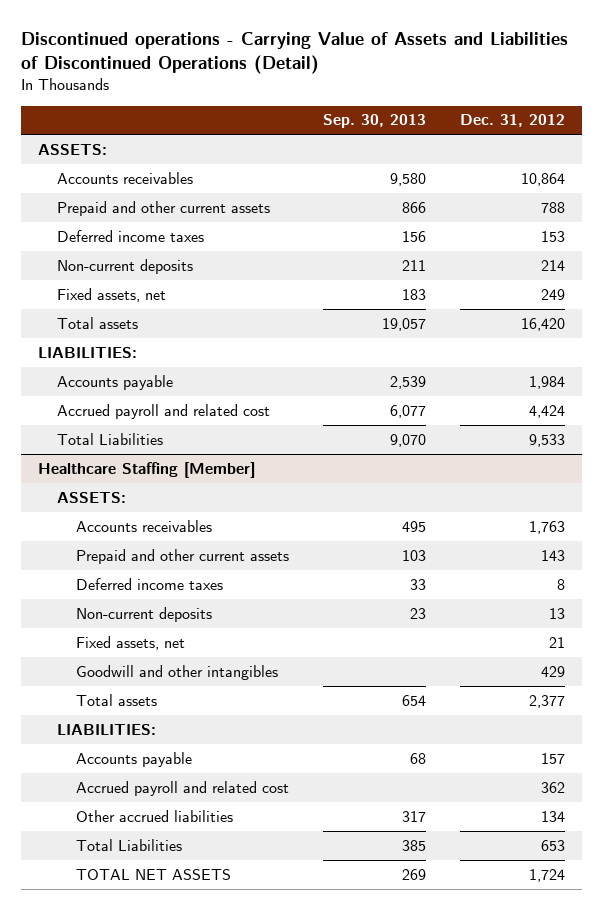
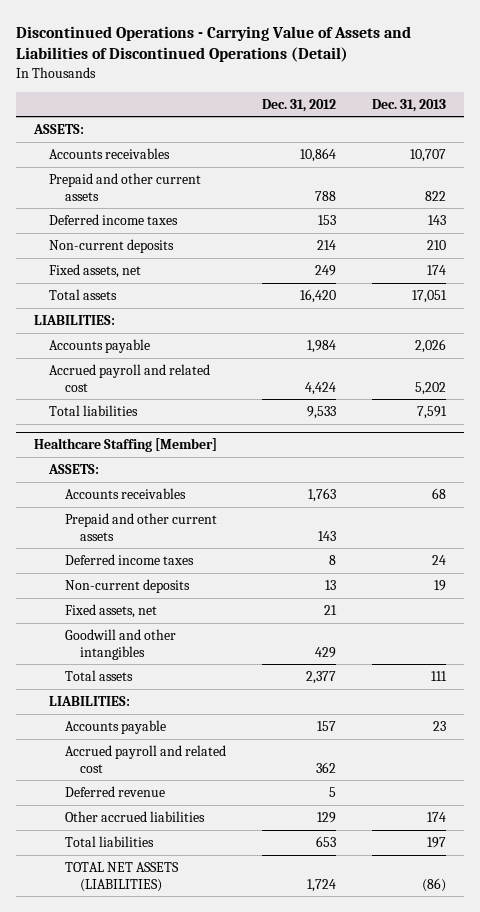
- Discontinued operations - Carrying Value of Assets and Liabilities of Discontinued Operations (Detail)
+ Discontinued Operations - Carrying Value of Assets and Liabilities of Discontinued Operations (Detail)
- | Sep. 30, 2013 | Dec. 31, 2012
+ | Dec. 31, 2012 | Dec. 31, 2013
- Total Liabilities | 9,070 | 9,533
+ Total liabilities | 9,533 | 7,591
@ Healthcare Staffing [Member]
- Other accrued liabilities | 317 | 134
- Total Liabilities | 385 | 653
- TOTAL NET ASSETS | 269 | 1,724
+ Deferred revenue | 5 |
+ Other accrued liabilities | 129 | 174
+ Total liabilities | 653 | 197
+ TOTAL NET ASSETS (LIABILITIES) | 1,724 | (86)

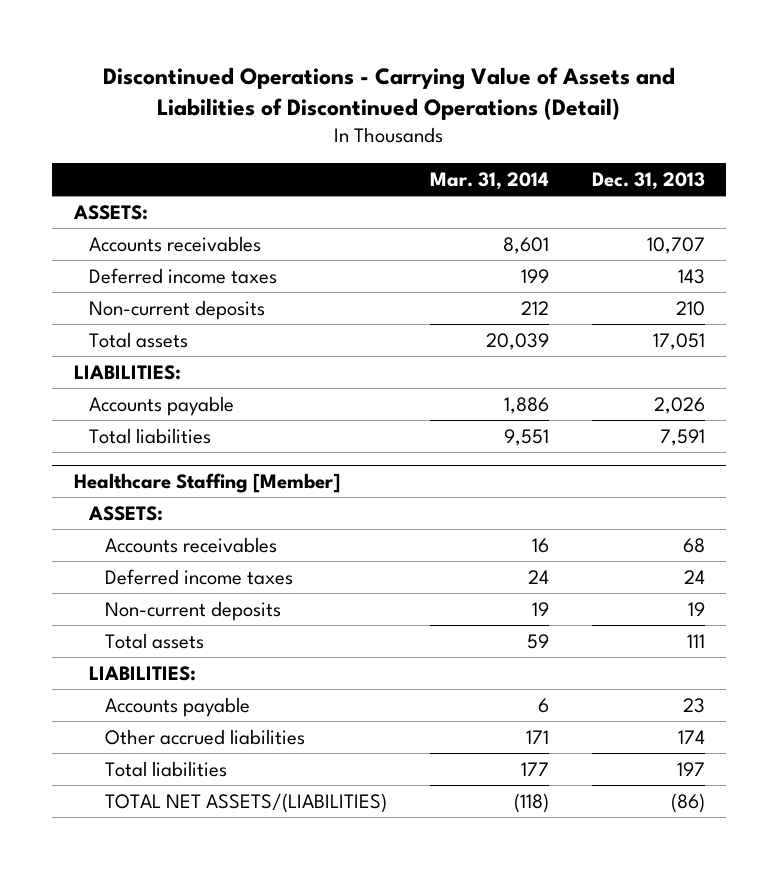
- | Dec. 31, 2012 | Dec. 31, 2013
+ | Mar. 31, 2014 | Dec. 31, 2013
- Prepaid and other current assets | 788 | 822
- Fixed assets, net | 249 | 174
- Accrued payroll and related cost | 4,424 | 5,202
@ Healthcare Staffing [Member]
- Prepaid and other current assets | 143 |
- Fixed assets, net | 21 |
- Goodwill and other intangibles | 429 |
- Accrued payroll and related cost | 362 |
- Deferred revenue | 5 |
- TOTAL NET ASSETS (LIABILITIES) | 1,724 | (86)
+ TOTAL NET ASSETS/(LIABILITIES) | (118) | (86)

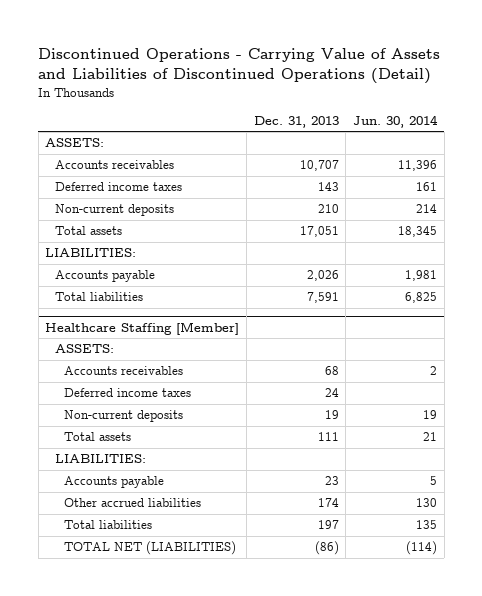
- | Mar. 31, 2014 | Dec. 31, 2013
+ | Dec. 31, 2013 | Jun. 30, 2014
@ Healthcare Staffing [Member]
- TOTAL NET ASSETS/(LIABILITIES) | (118) | (86)
+ TOTAL NET (LIABILITIES) | (86) | (114)

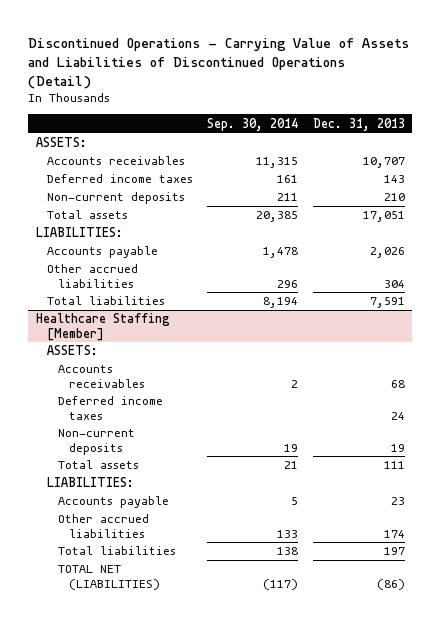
- | Dec. 31, 2013 | Jun. 30, 2014
+ | Sep. 30, 2014 | Dec. 31, 2013
+ Other accrued liabilities | 296 | 304

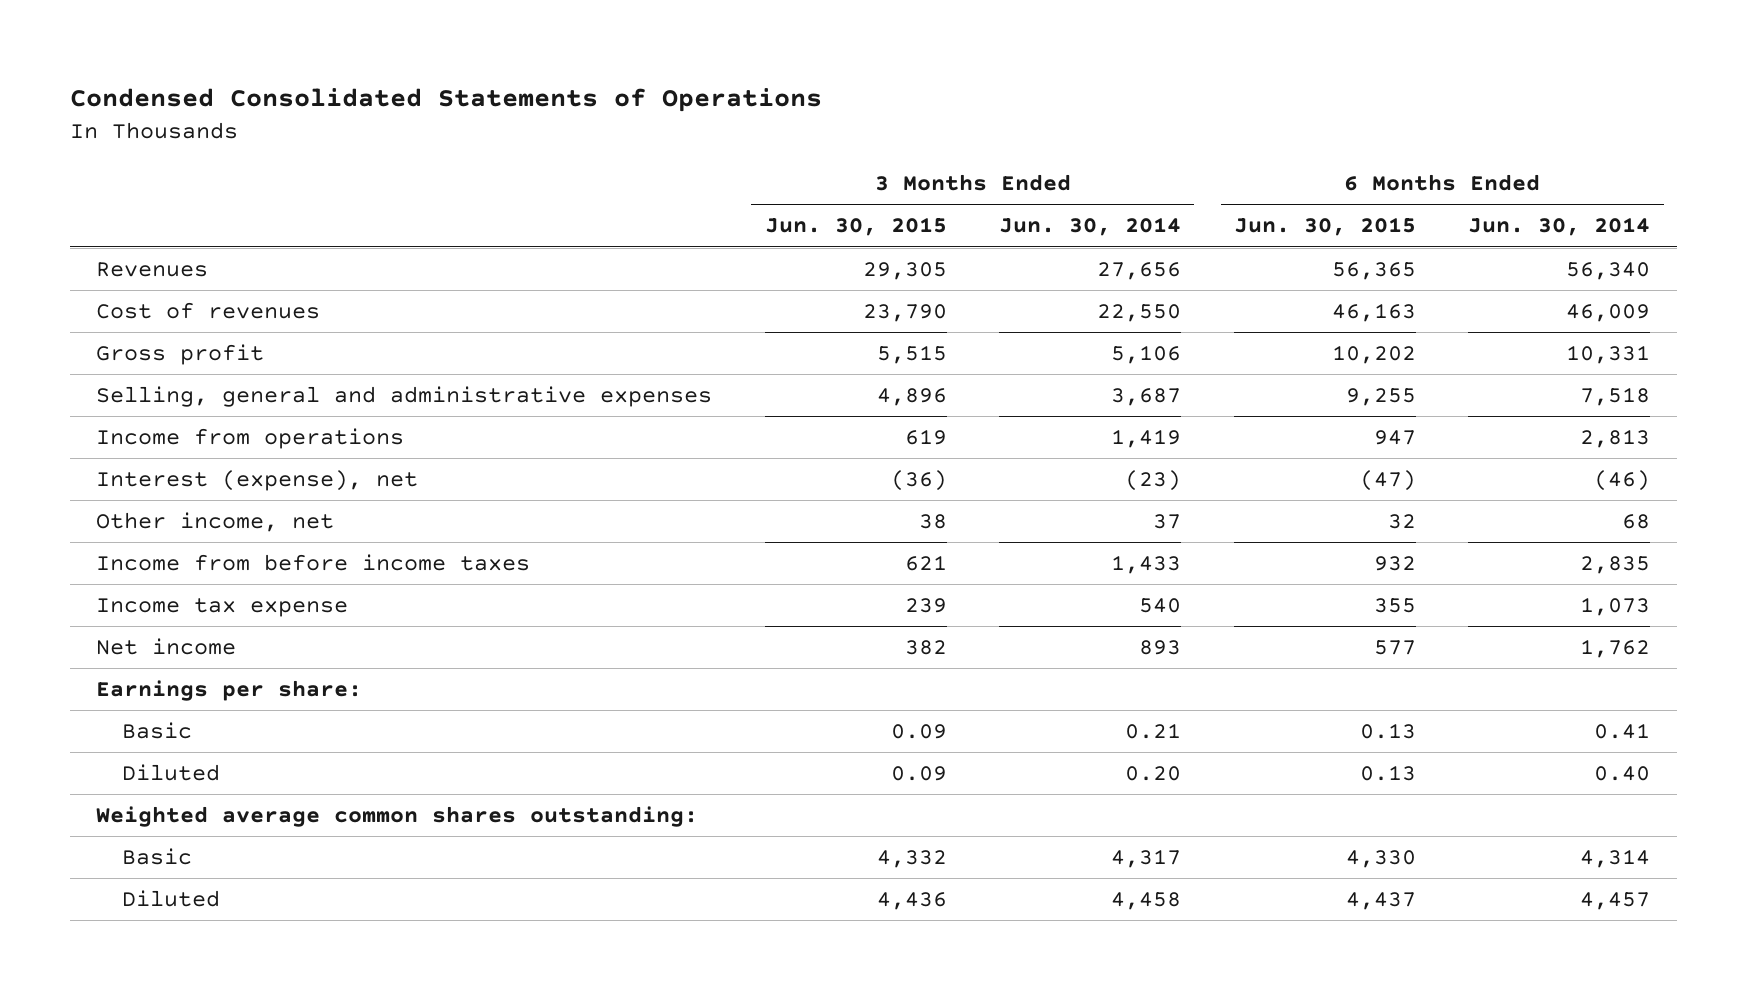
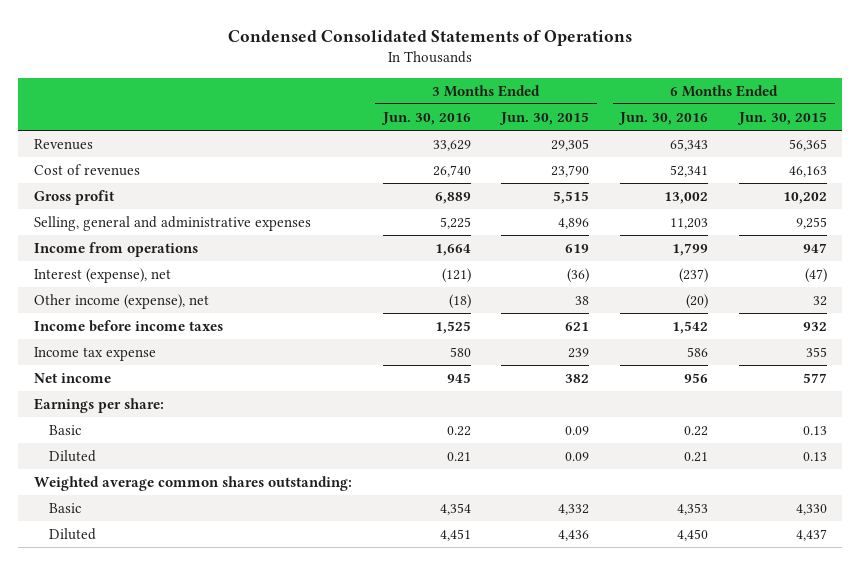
- | 3 Months Ended Jun. 30, 2015 | 3 Months Ended Jun. 30, 2014 | 6 Months Ended Jun. 30, 2015 | 6 Months Ended Jun. 30, 2014
+ | 3 Months Ended Jun. 30, 2016 | 3 Months Ended Jun. 30, 2015 | 6 Months Ended Jun. 30, 2016 | 6 Months Ended Jun. 30, 2015
- Other income, net | 38 | 37 | 32 | 68
- Income from before income taxes | 621 | 1,433 | 932 | 2,835
+ Other income (expense), net | (18) | 38 | (20) | 32
+ Income before income taxes | 1,525 | 621 | 1,542 | 932

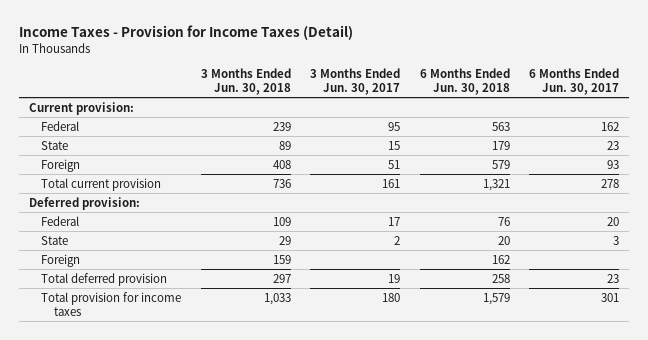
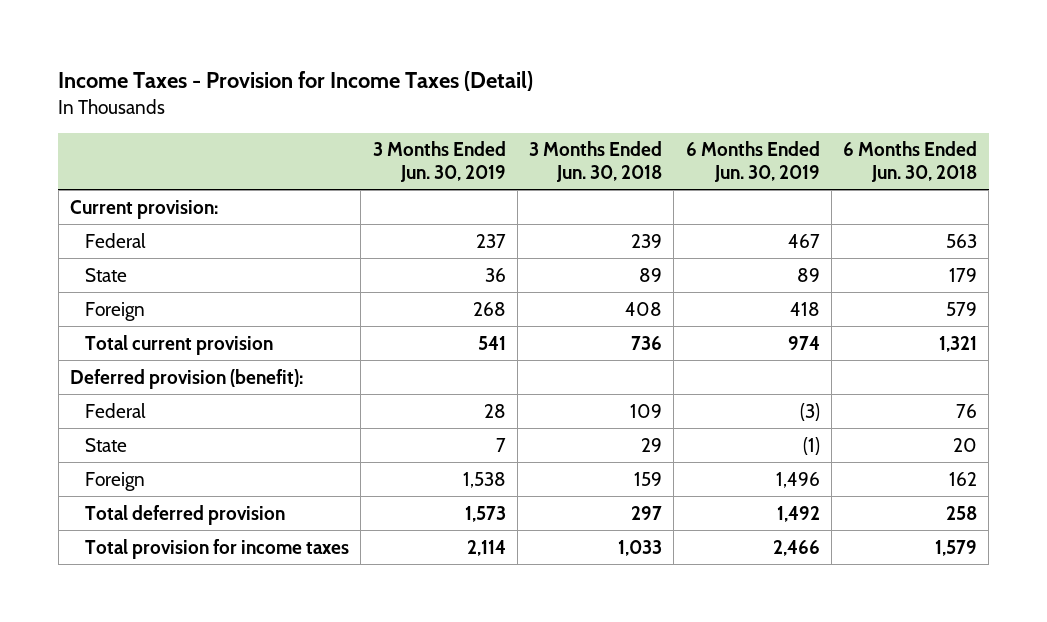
- | 3 Months Ended Jun. 30, 2018 | 3 Months Ended Jun. 30, 2017 | 6 Months Ended Jun. 30, 2018 | 6 Months Ended Jun. 30, 2017
+ | 3 Months Ended Jun. 30, 2019 | 3 Months Ended Jun. 30, 2018 | 6 Months Ended Jun. 30, 2019 | 6 Months Ended Jun. 30, 2018
- Deferred provision:
+ Deferred provision (benefit):

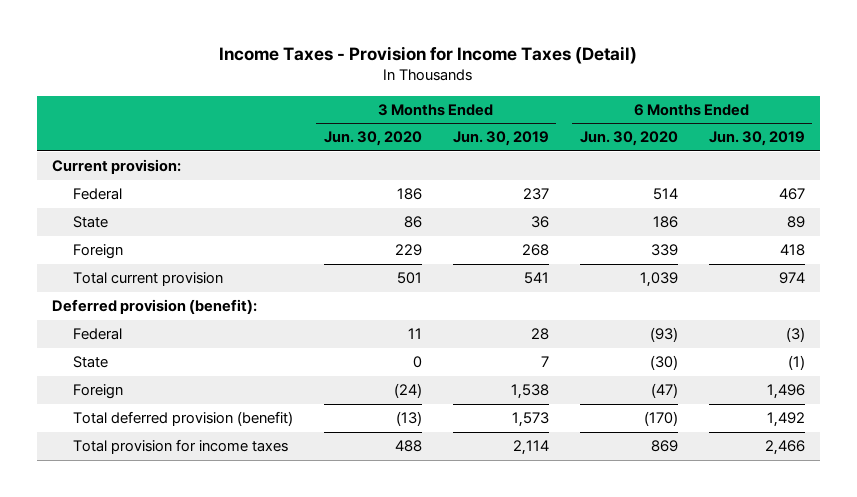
- | 3 Months Ended Jun. 30, 2019 | 3 Months Ended Jun. 30, 2018 | 6 Months Ended Jun. 30, 2019 | 6 Months Ended Jun. 30, 2018
+ | 3 Months Ended Jun. 30, 2020 | 3 Months Ended Jun. 30, 2019 | 6 Months Ended Jun. 30, 2020 | 6 Months Ended Jun. 30, 2019
- Total deferred provision | 1,573 | 297 | 1,492 | 258
+ Total deferred provision (benefit) | (13) | 1,573 | (170) | 1,492

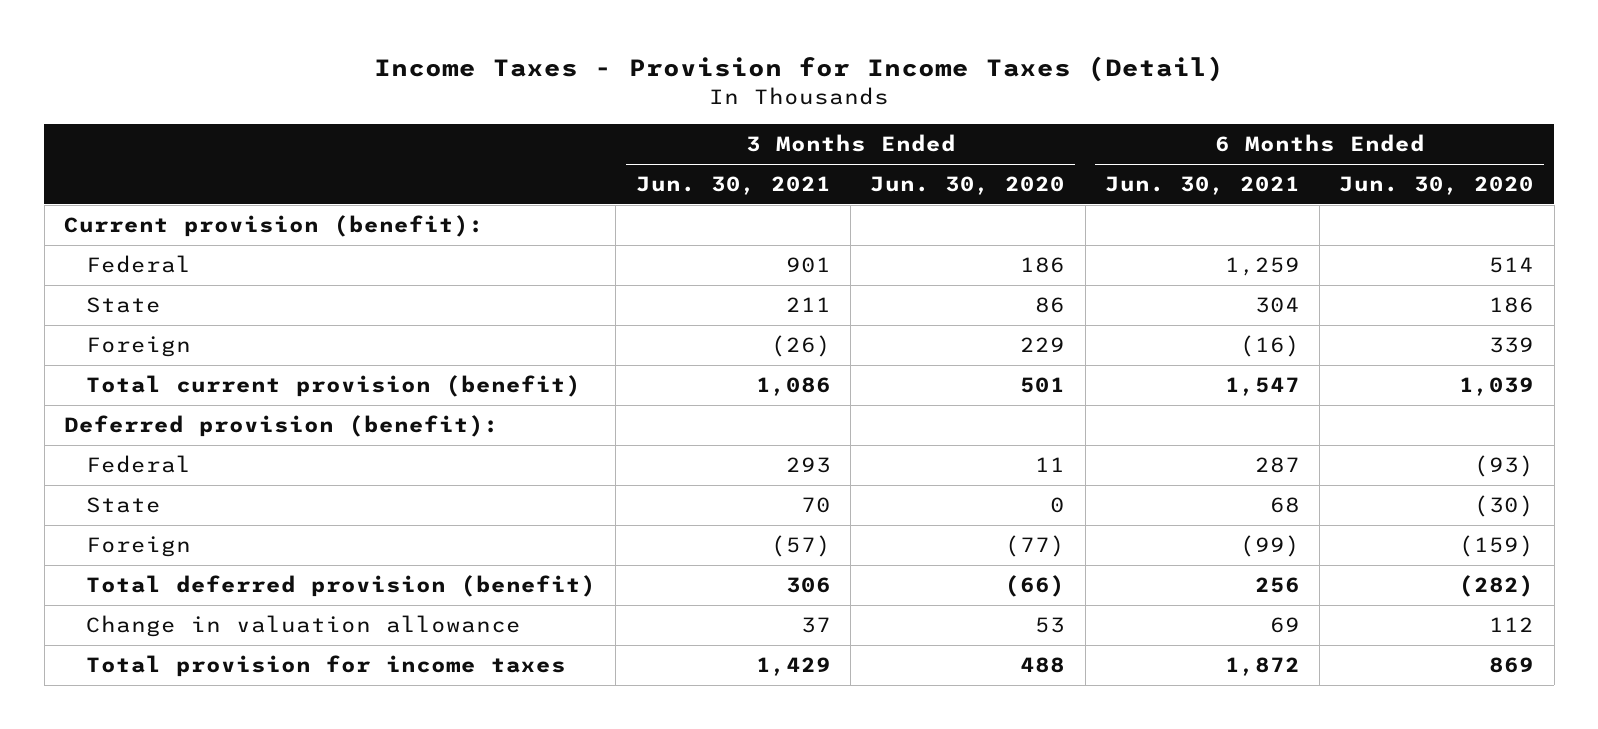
- | 3 Months Ended Jun. 30, 2020 | 3 Months Ended Jun. 30, 2019 | 6 Months Ended Jun. 30, 2020 | 6 Months Ended Jun. 30, 2019
+ | 3 Months Ended Jun. 30, 2021 | 3 Months Ended Jun. 30, 2020 | 6 Months Ended Jun. 30, 2021 | 6 Months Ended Jun. 30, 2020
- Current provision:
+ Current provision (benefit):
- Total current provision | 501 | 541 | 1,039 | 974
+ Total current provision (benefit) | 1,086 | 501 | 1,547 | 1,039
- Foreign | (24) | 1,538 | (47) | 1,496
- Total deferred provision (benefit) | (13) | 1,573 | (170) | 1,492
+ Foreign | (57) | (77) | (99) | (159)
+ Total deferred provision (benefit) | 306 | (66) | 256 | (282)
+ Change in valuation allowance | 37 | 53 | 69 | 112

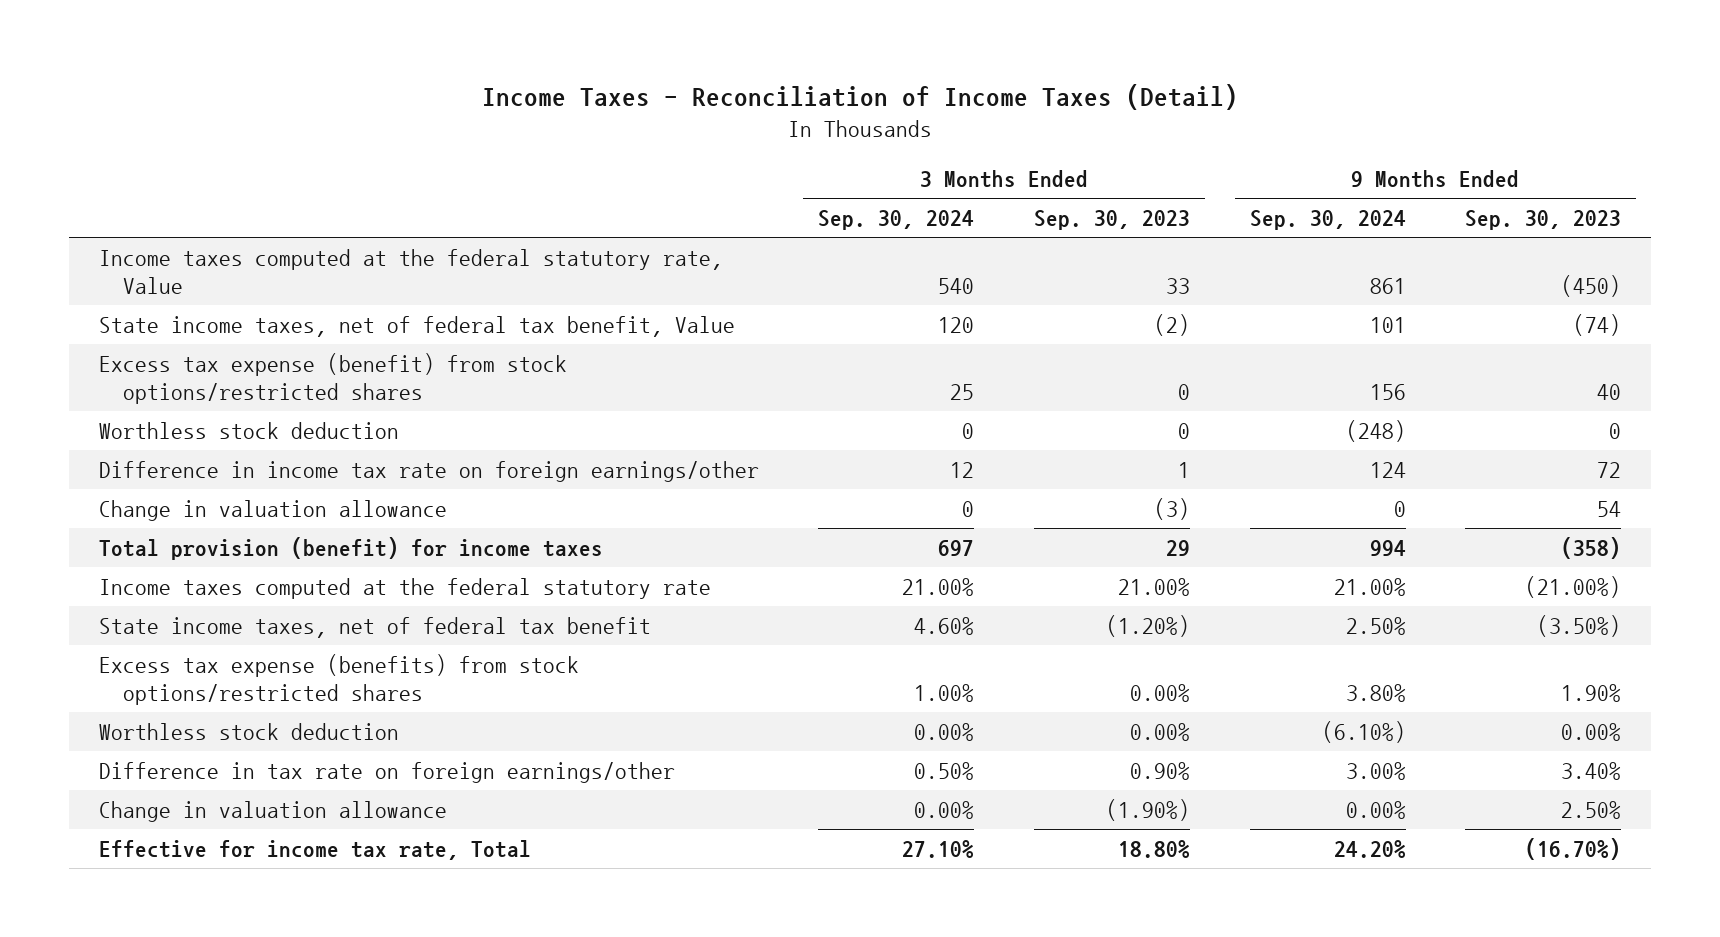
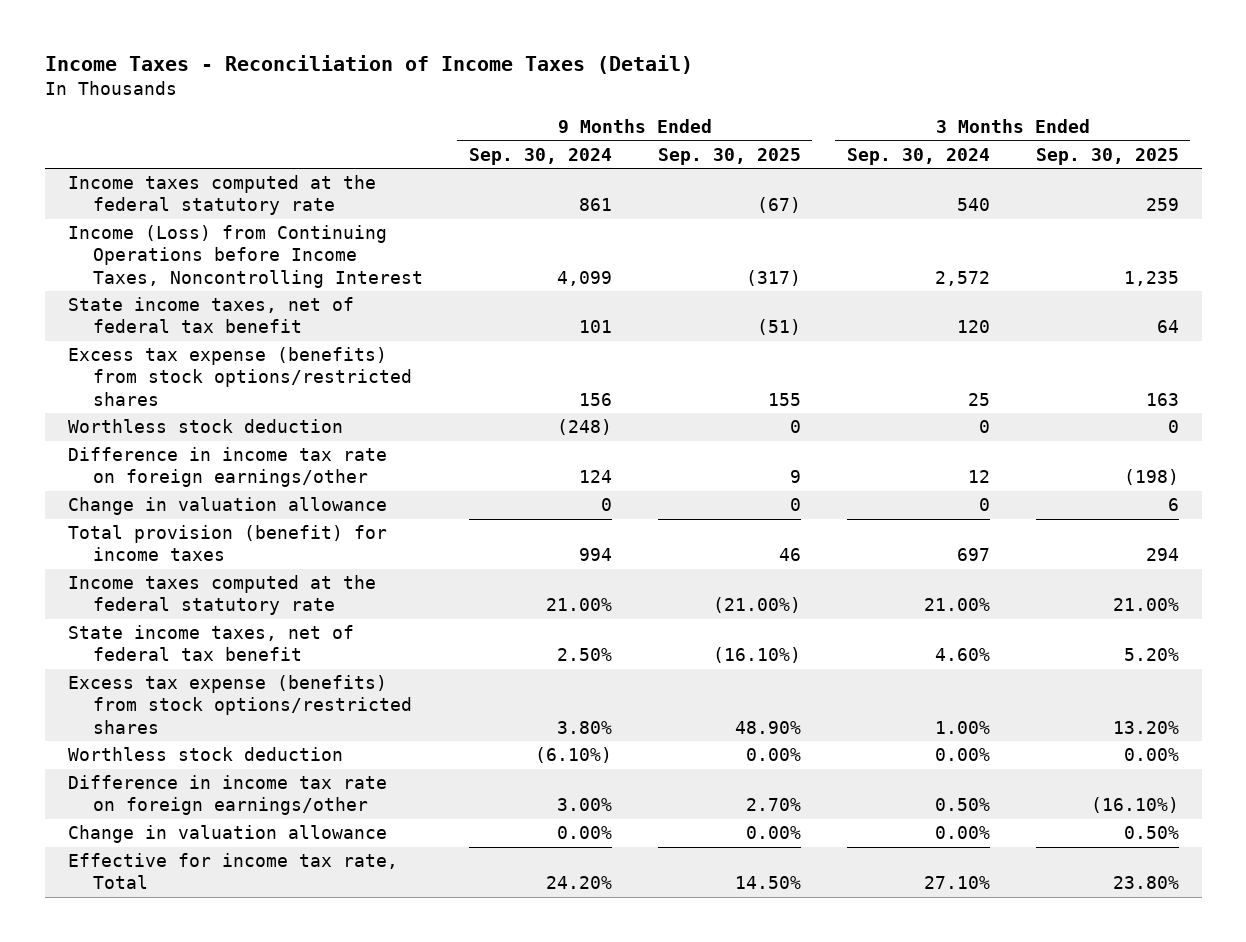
- | 3 Months Ended Sep. 30, 2024 | 3 Months Ended Sep. 30, 2023 | 9 Months Ended Sep. 30, 2024 | 9 Months Ended Sep. 30, 2023
+ | 9 Months Ended Sep. 30, 2024 | 9 Months Ended Sep. 30, 2025 | 3 Months Ended Sep. 30, 2024 | 3 Months Ended Sep. 30, 2025
- Income taxes computed at the federal statutory rate, Value | 540 | 33 | 861 | (450)
- State income taxes, net of federal tax benefit, Value | 120 | (2) | 101 | (74)
- Excess tax expense (benefit) from stock options/restricted shares | 25 | 0 | 156 | 40
+ Income taxes computed at the federal statutory rate | 861 | (67) | 540 | 259
+ Income (Loss) from Continuing Operations before Income Taxes, Noncontrolling Interest | 4,099 | (317) | 2,572 | 1,235
+ State income taxes, net of federal tax benefit | 101 | (51) | 120 | 64
+ Excess tax expense (benefits) from stock options/restricted shares | 156 | 155 | 25 | 163
- Difference in tax rate on foreign earnings/other | 0.50% | 0.90% | 3.00% | 3.40%
+ Difference in income tax rate on foreign earnings/other | 3.00% | 2.70% | 0.50% | (16.10%)

